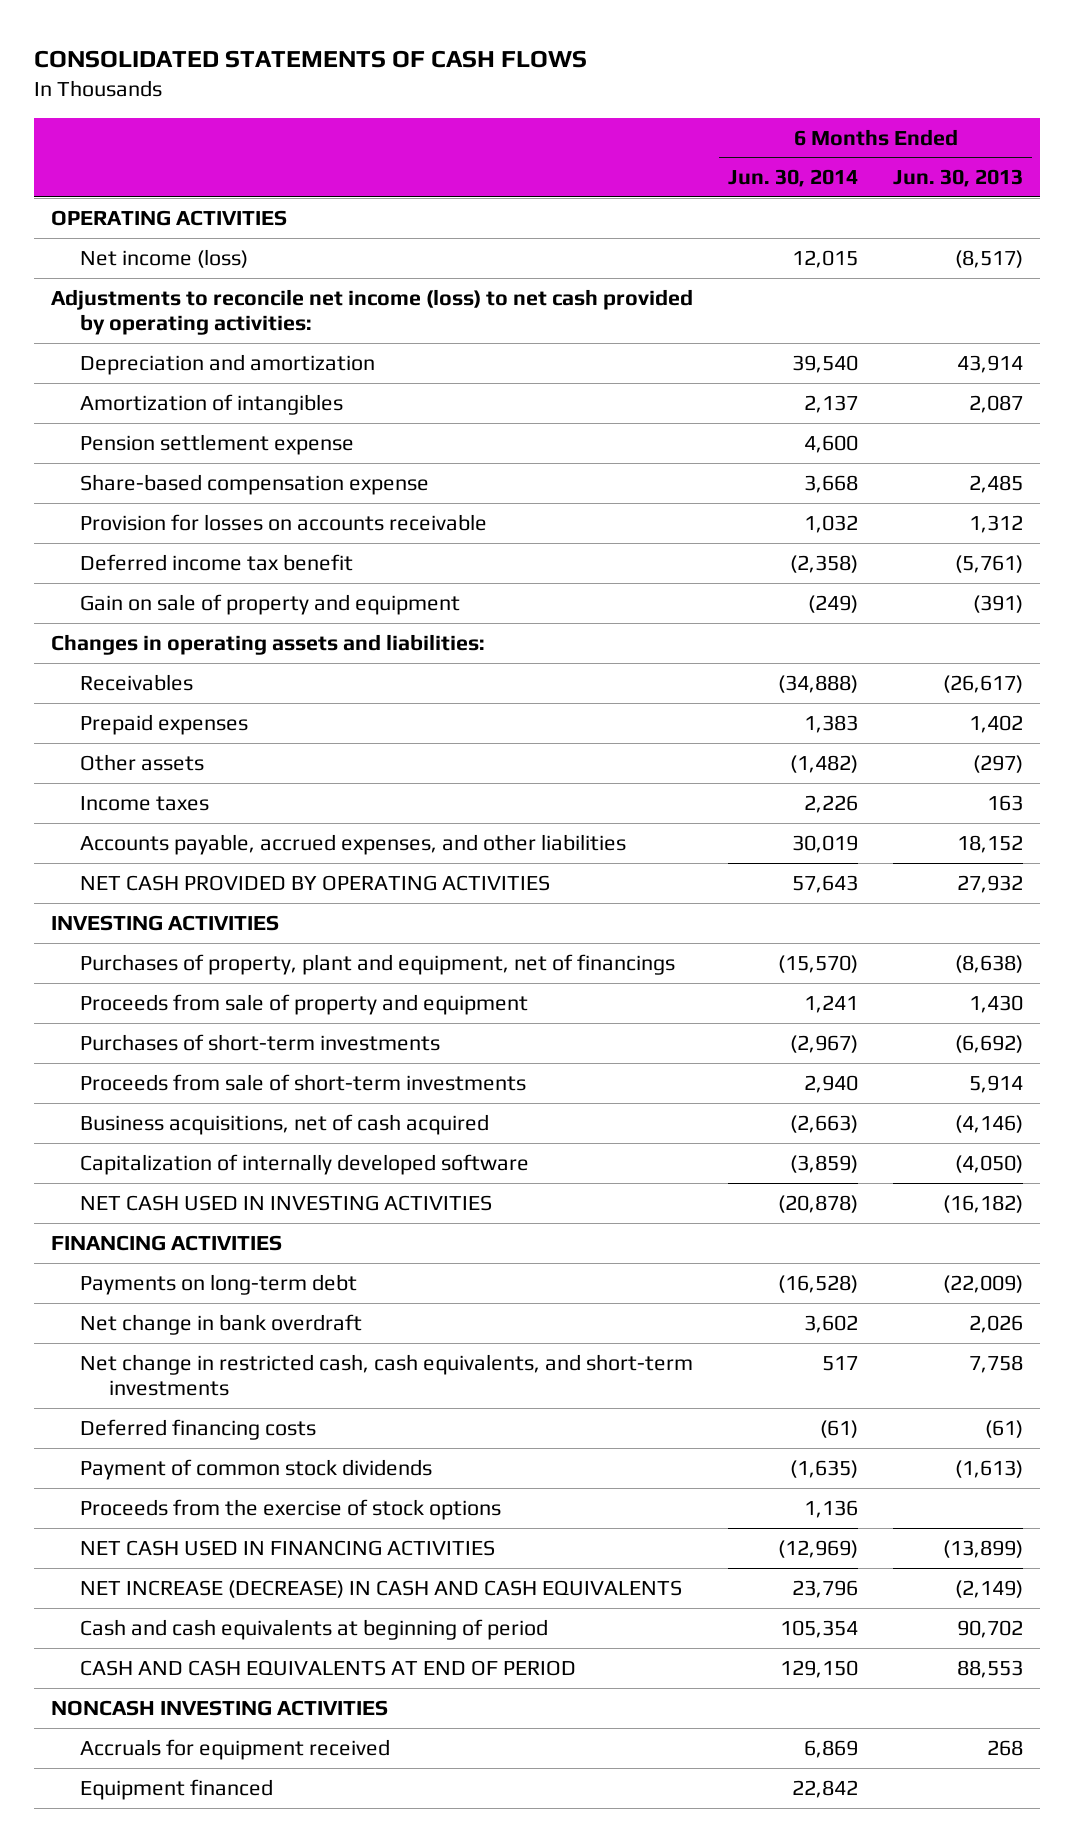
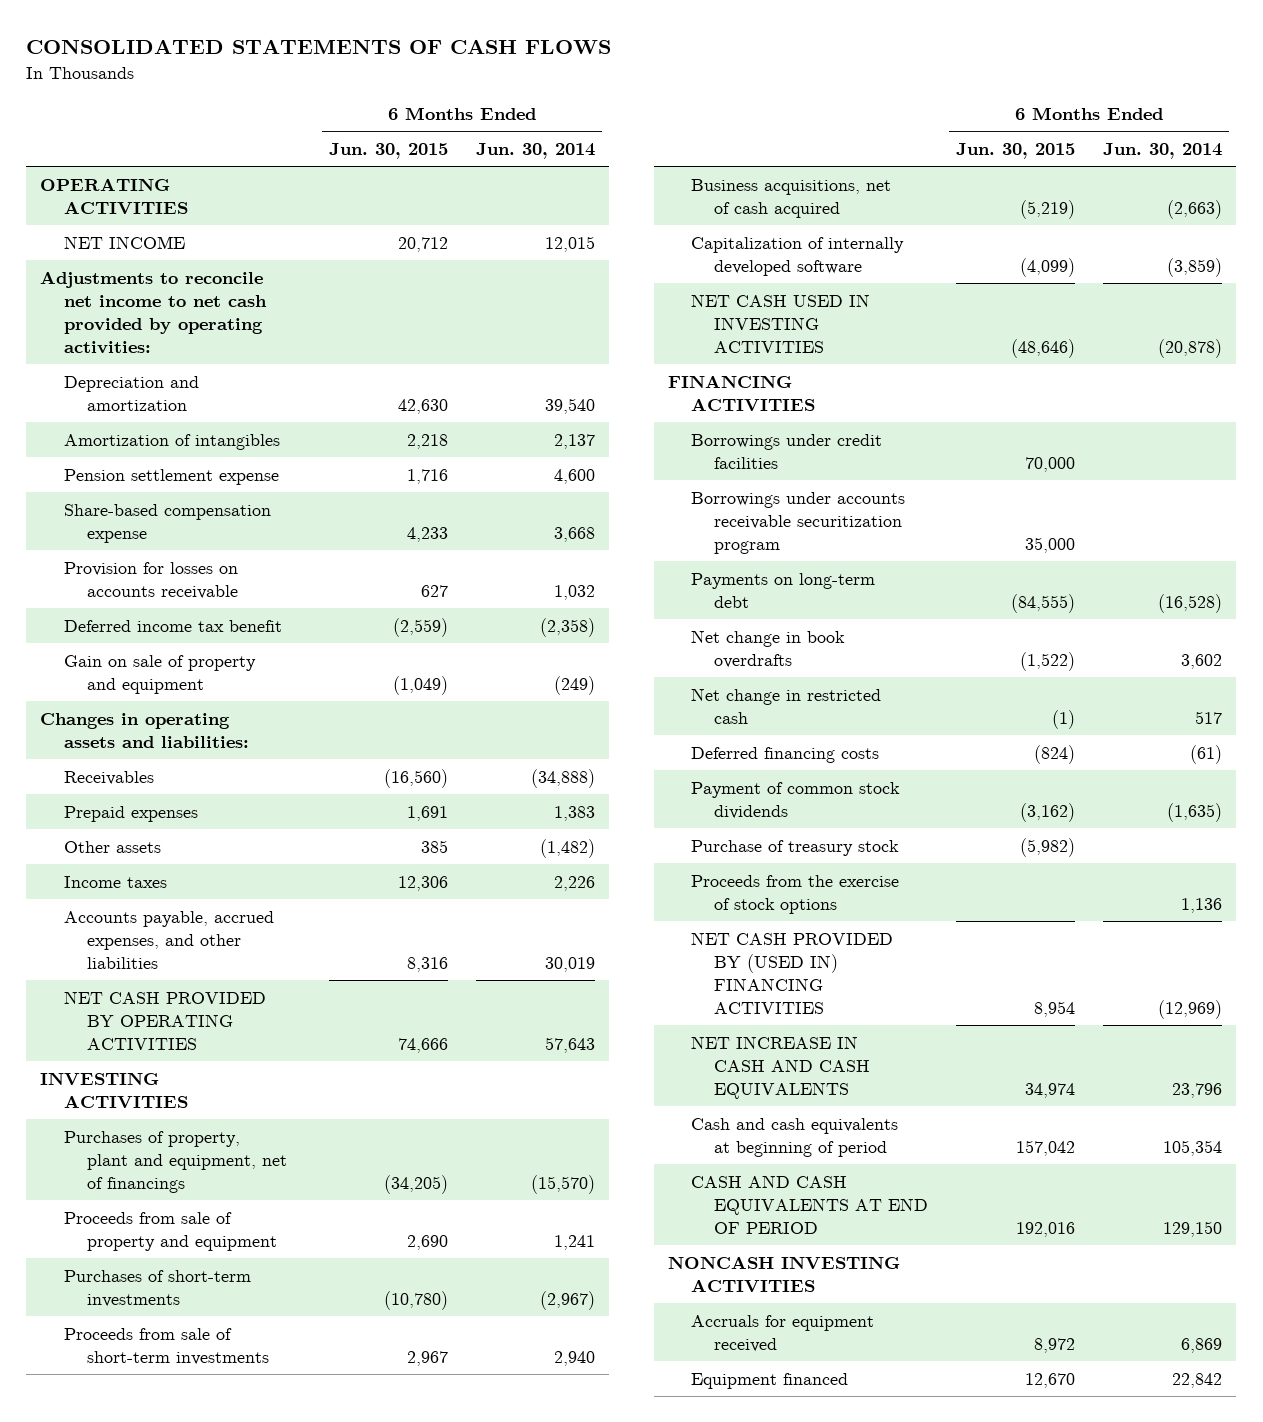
- | 6 Months Ended Jun. 30, 2014 | 6 Months Ended Jun. 30, 2013
+ | 6 Months Ended Jun. 30, 2015 | 6 Months Ended Jun. 30, 2014
- Net income (loss) | 12,015 | (8,517)
- Adjustments to reconcile net income (loss) to net cash provided by operating activities:
+ NET INCOME | 20,712 | 12,015
+ Adjustments to reconcile net income to net cash provided by operating activities:
+ Borrowings under credit facilities | 70,000 |
+ Borrowings under accounts receivable securitization program | 35,000 |
- Net change in bank overdraft | 3,602 | 2,026
- Net change in restricted cash, cash equivalents, and short-term investments | 517 | 7,758
+ Net change in book overdrafts | (1,522) | 3,602
+ Net change in restricted cash | (1) | 517
+ Purchase of treasury stock | (5,982) |
- NET CASH USED IN FINANCING ACTIVITIES | (12,969) | (13,899)
- NET INCREASE (DECREASE) IN CASH AND CASH EQUIVALENTS | 23,796 | (2,149)
+ NET CASH PROVIDED BY (USED IN) FINANCING ACTIVITIES | 8,954 | (12,969)
+ NET INCREASE IN CASH AND CASH EQUIVALENTS | 34,974 | 23,796

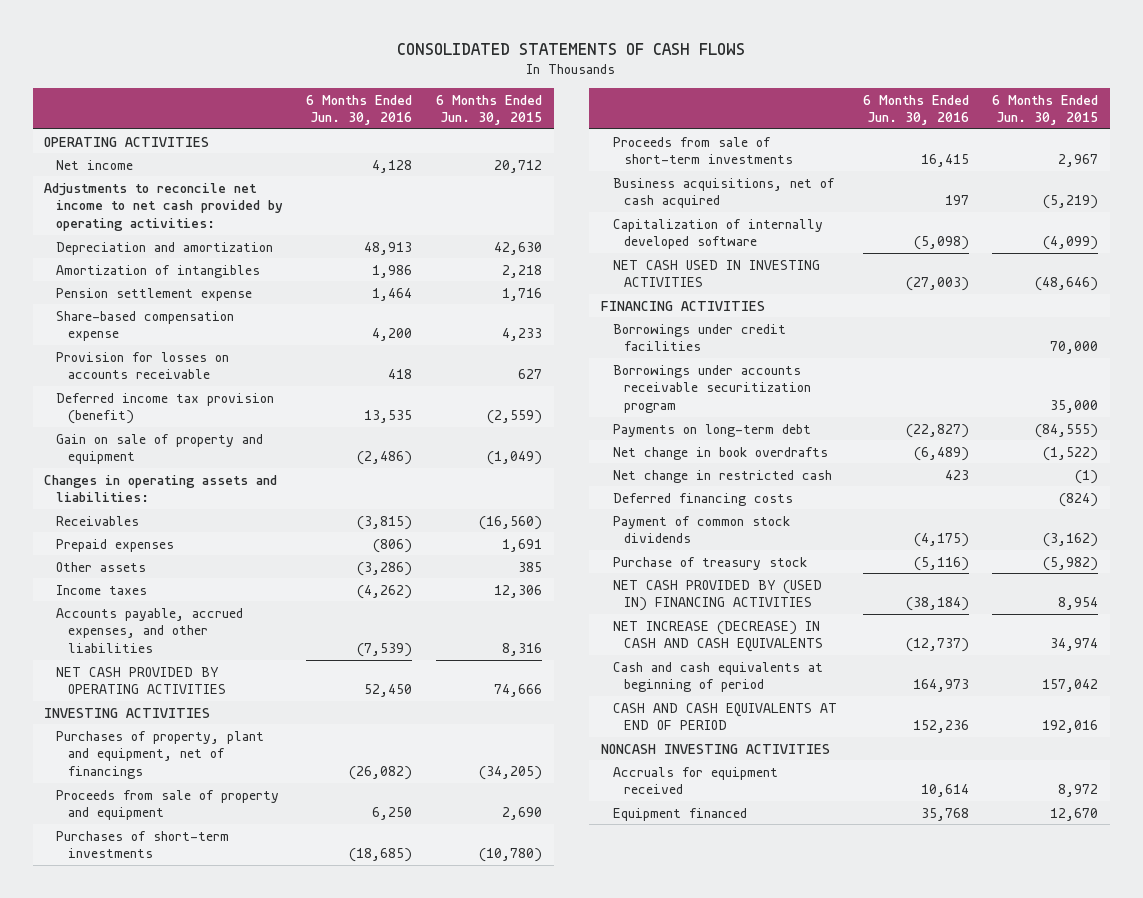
- | 6 Months Ended Jun. 30, 2015 | 6 Months Ended Jun. 30, 2014
+ | 6 Months Ended Jun. 30, 2016 | 6 Months Ended Jun. 30, 2015
- NET INCOME | 20,712 | 12,015
+ Net income | 4,128 | 20,712
- Deferred income tax benefit | (2,559) | (2,358)
+ Deferred income tax provision (benefit) | 13,535 | (2,559)
- Proceeds from the exercise of stock options | | 1,136
- NET INCREASE IN CASH AND CASH EQUIVALENTS | 34,974 | 23,796
+ NET INCREASE (DECREASE) IN CASH AND CASH EQUIVALENTS | (12,737) | 34,974

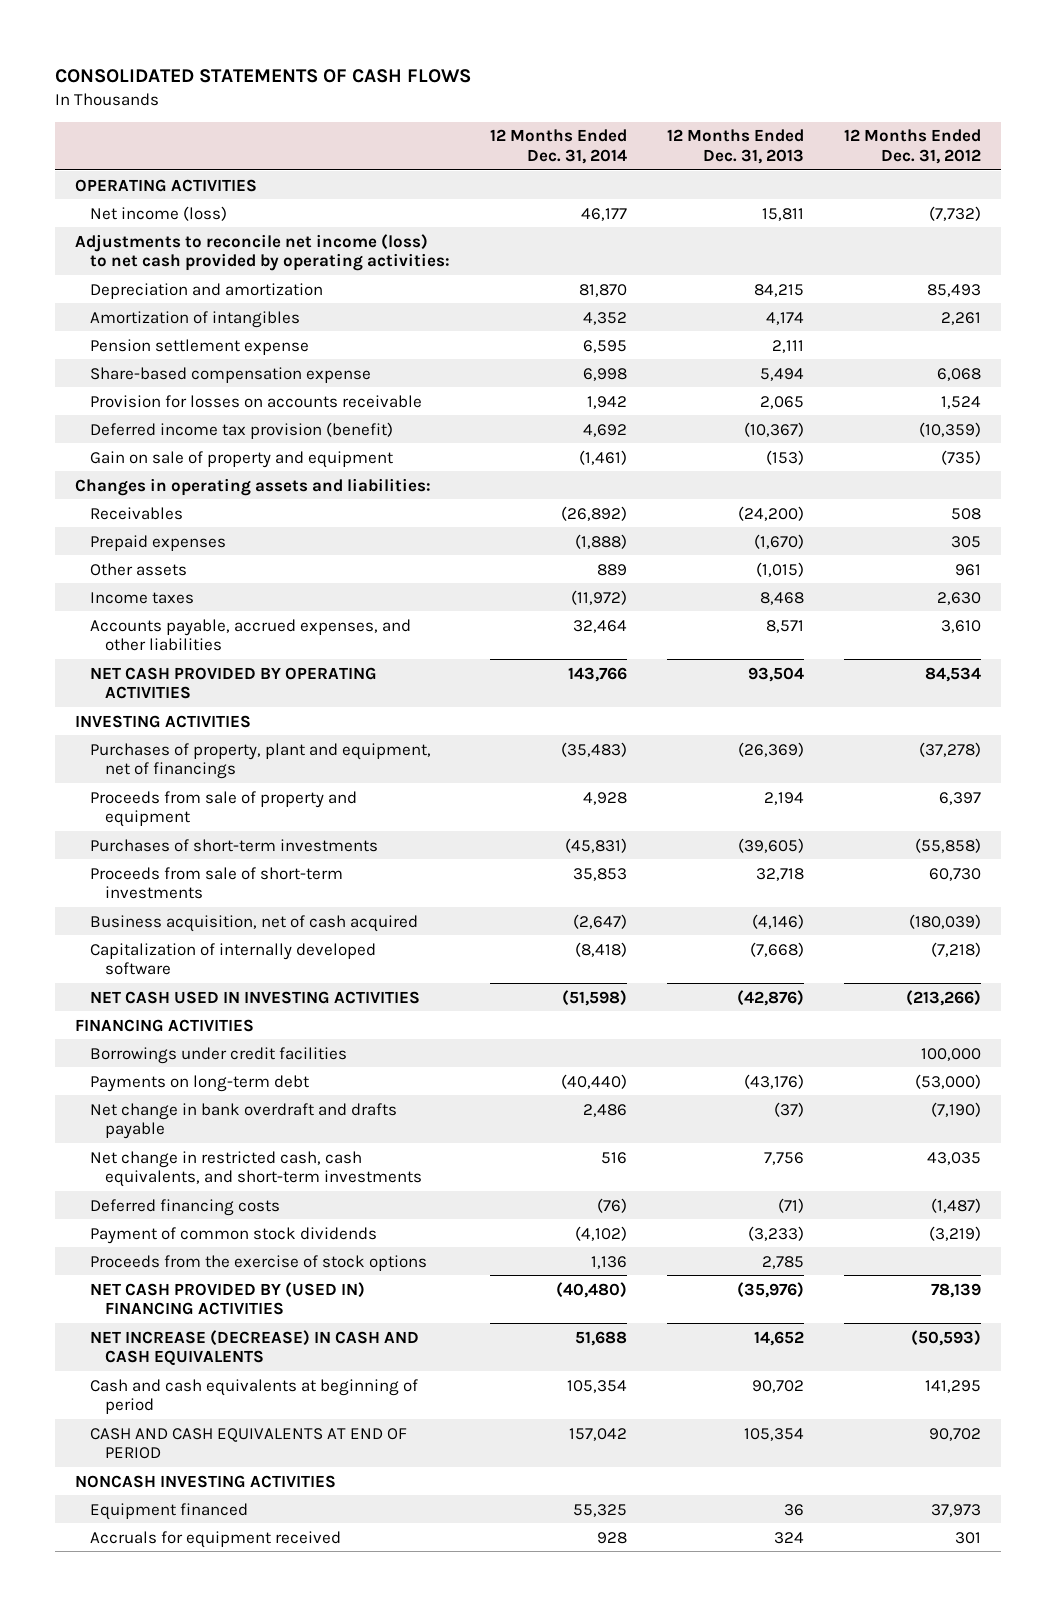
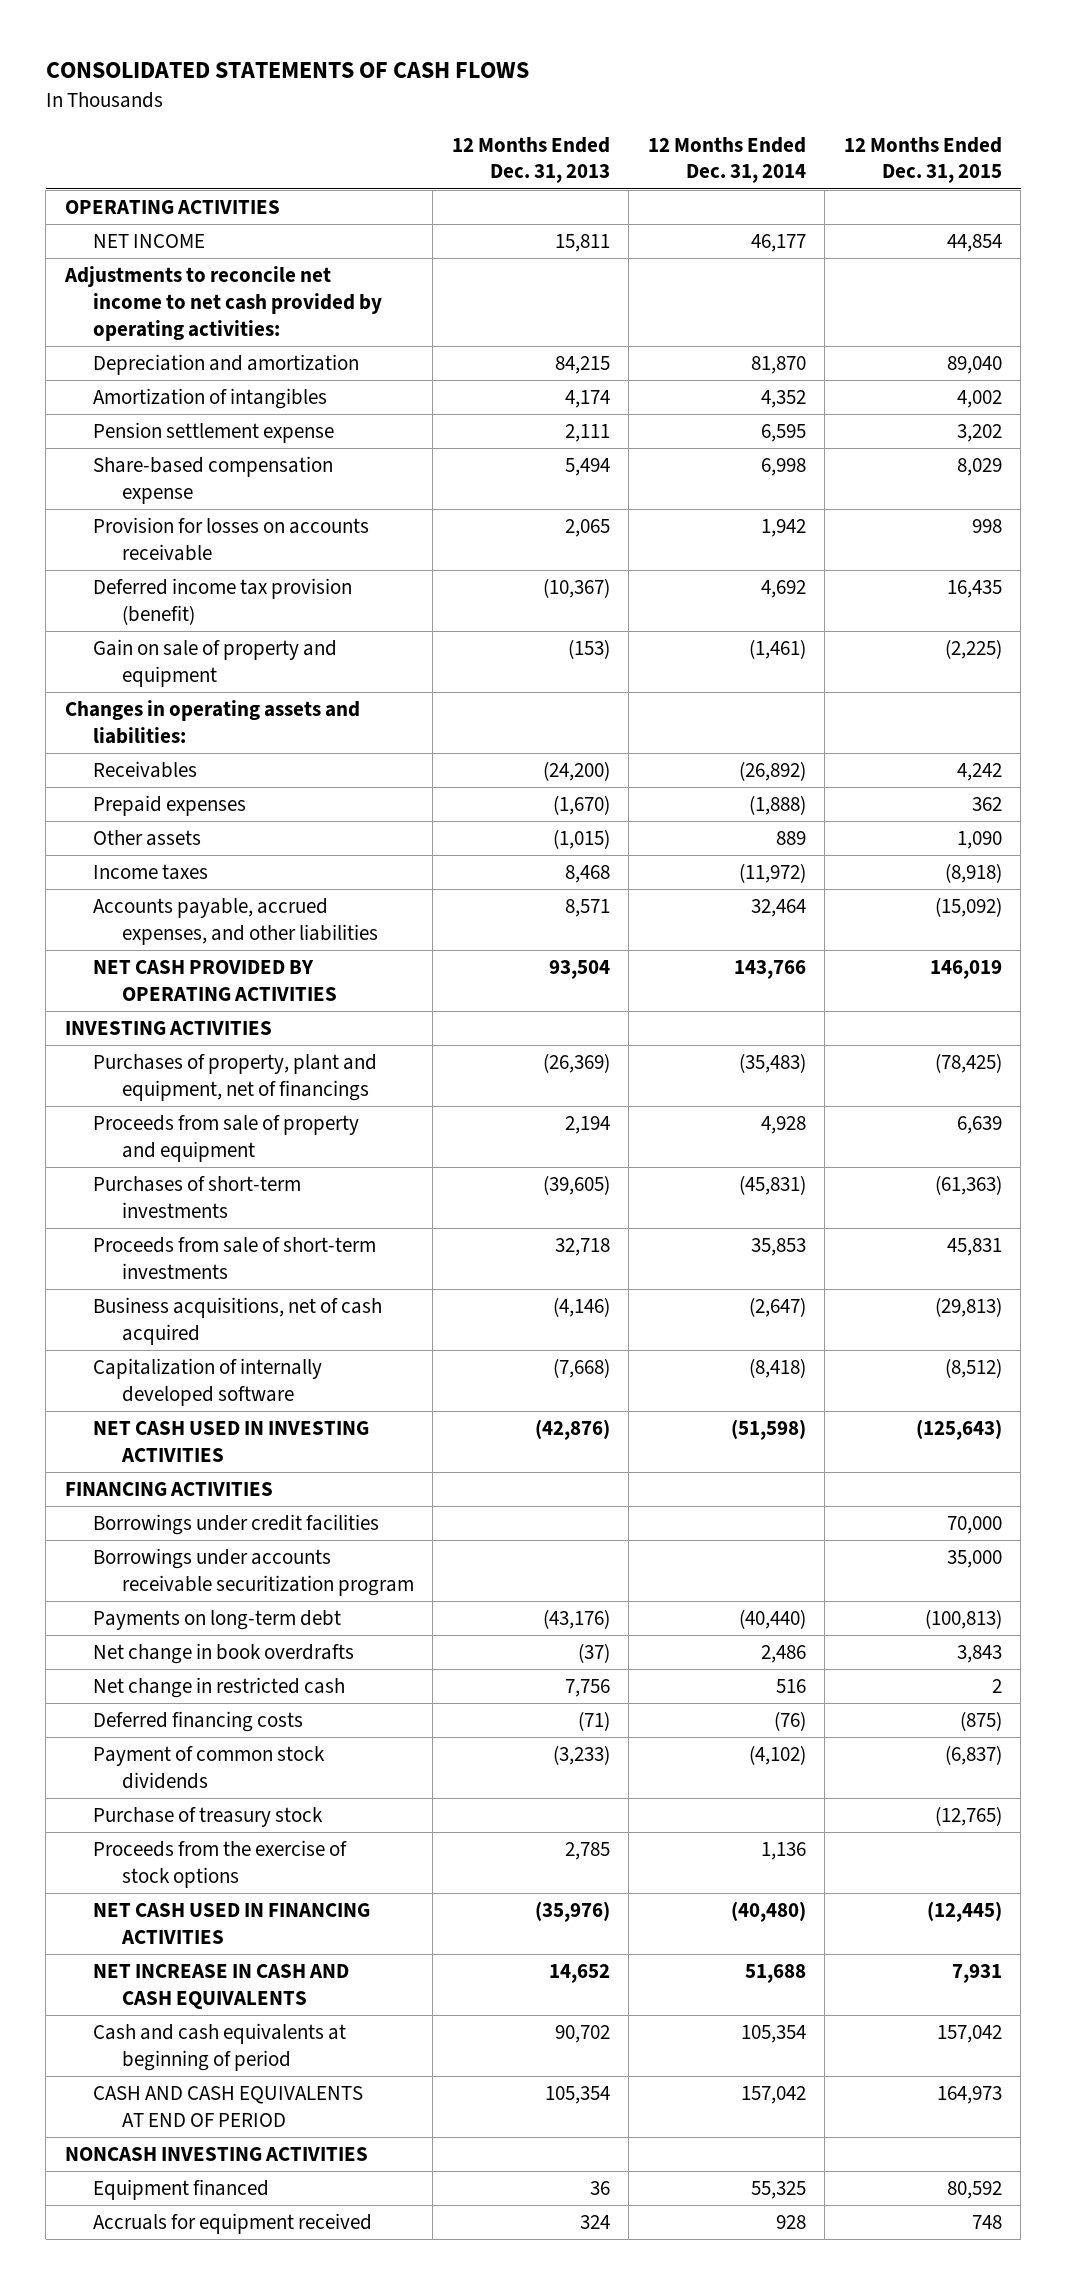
- | 12 Months Ended Dec. 31, 2014 | 12 Months Ended Dec. 31, 2013 | 12 Months Ended Dec. 31, 2012
+ | 12 Months Ended Dec. 31, 2013 | 12 Months Ended Dec. 31, 2014 | 12 Months Ended Dec. 31, 2015
- Net income (loss) | 46,177 | 15,811 | (7,732)
- Adjustments to reconcile net income (loss) to net cash provided by operating activities:
+ NET INCOME | 15,811 | 46,177 | 44,854
+ Adjustments to reconcile net income to net cash provided by operating activities:
- Business acquisition, net of cash acquired | (2,647) | (4,146) | (180,039)
+ Business acquisitions, net of cash acquired | (4,146) | (2,647) | (29,813)
+ Borrowings under accounts receivable securitization program | | | 35,000
- Net change in bank overdraft and drafts payable | 2,486 | (37) | (7,190)
- Net change in restricted cash, cash equivalents, and short-term investments | 516 | 7,756 | 43,035
+ Net change in book overdrafts | (37) | 2,486 | 3,843
+ Net change in restricted cash | 7,756 | 516 | 2
+ Purchase of treasury stock | | | (12,765)
- NET CASH PROVIDED BY (USED IN) FINANCING ACTIVITIES | (40,480) | (35,976) | 78,139
- NET INCREASE (DECREASE) IN CASH AND CASH EQUIVALENTS | 51,688 | 14,652 | (50,593)
+ NET CASH USED IN FINANCING ACTIVITIES | (35,976) | (40,480) | (12,445)
+ NET INCREASE IN CASH AND CASH EQUIVALENTS | 14,652 | 51,688 | 7,931

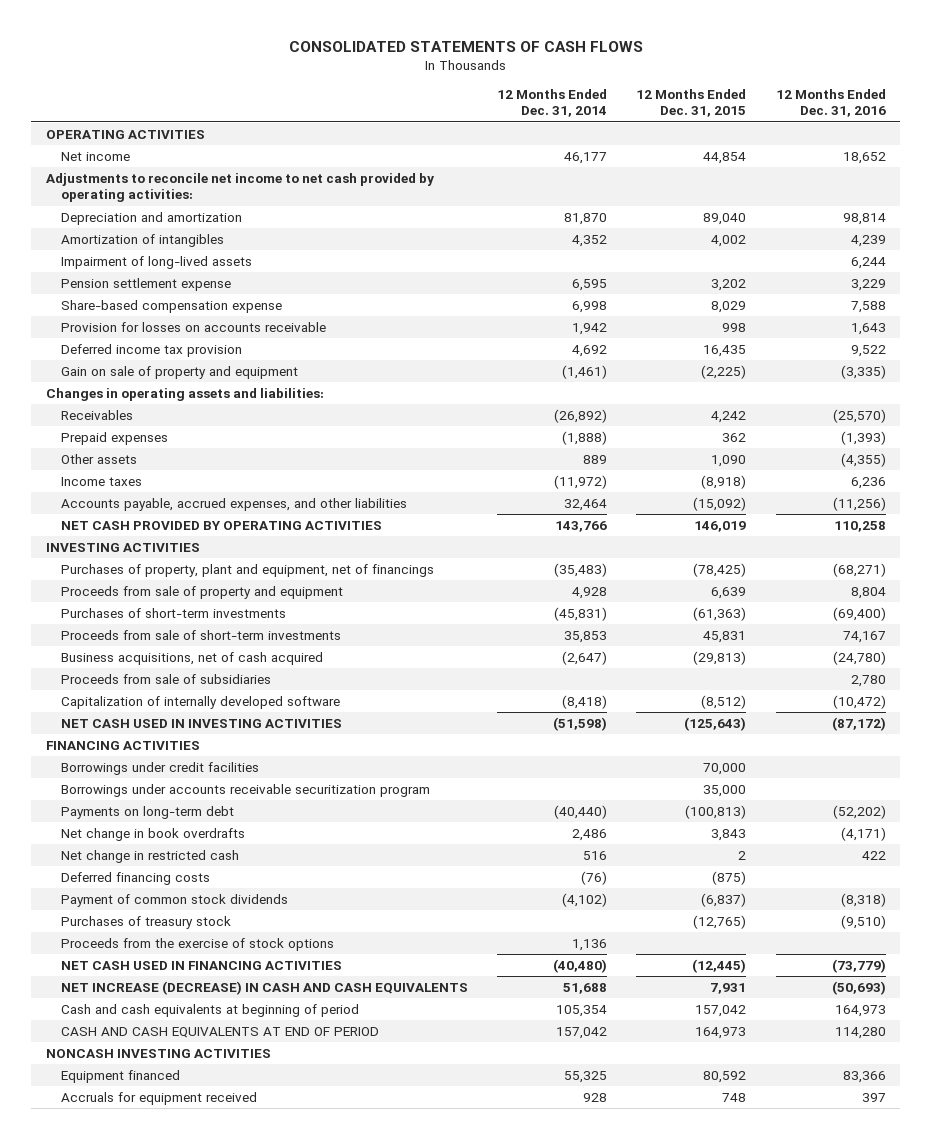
- | 12 Months Ended Dec. 31, 2013 | 12 Months Ended Dec. 31, 2014 | 12 Months Ended Dec. 31, 2015
+ | 12 Months Ended Dec. 31, 2014 | 12 Months Ended Dec. 31, 2015 | 12 Months Ended Dec. 31, 2016
- NET INCOME | 15,811 | 46,177 | 44,854
+ Net income | 46,177 | 44,854 | 18,652
+ Impairment of long-lived assets | | | 6,244
- Deferred income tax provision (benefit) | (10,367) | 4,692 | 16,435
+ Deferred income tax provision | 4,692 | 16,435 | 9,522
+ Proceeds from sale of subsidiaries | | | 2,780
- Purchase of treasury stock | | | (12,765)
+ Purchases of treasury stock | | (12,765) | (9,510)
- NET INCREASE IN CASH AND CASH EQUIVALENTS | 14,652 | 51,688 | 7,931
+ NET INCREASE (DECREASE) IN CASH AND CASH EQUIVALENTS | 51,688 | 7,931 | (50,693)

